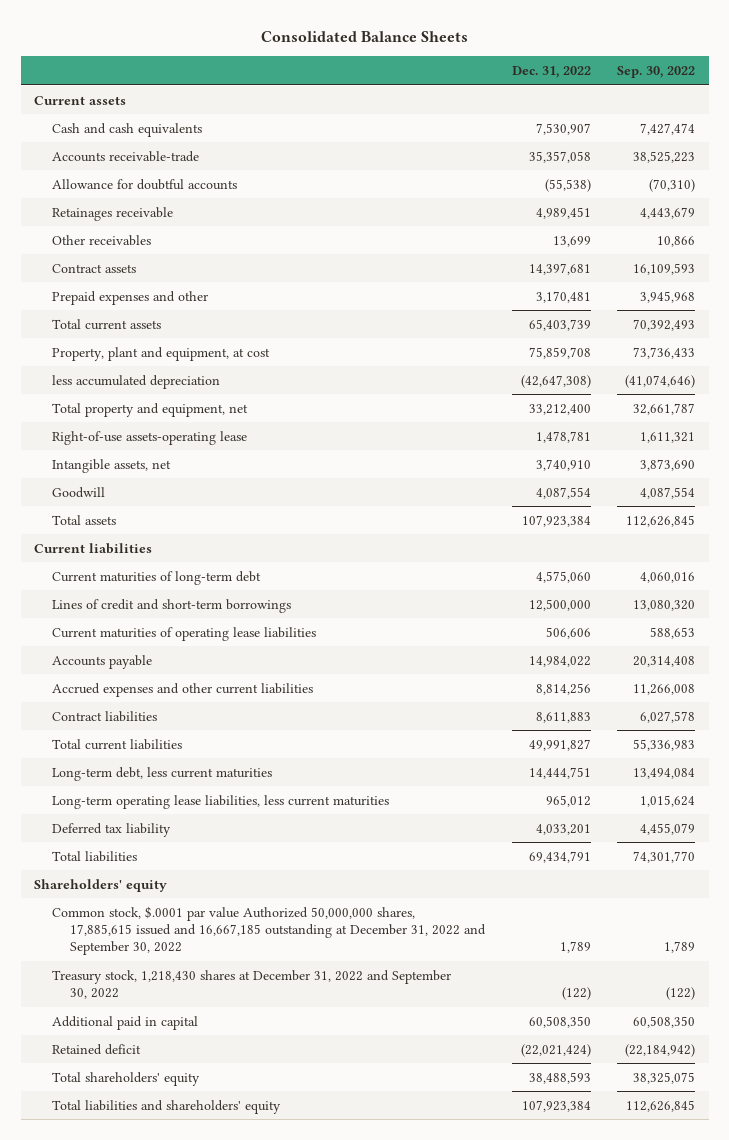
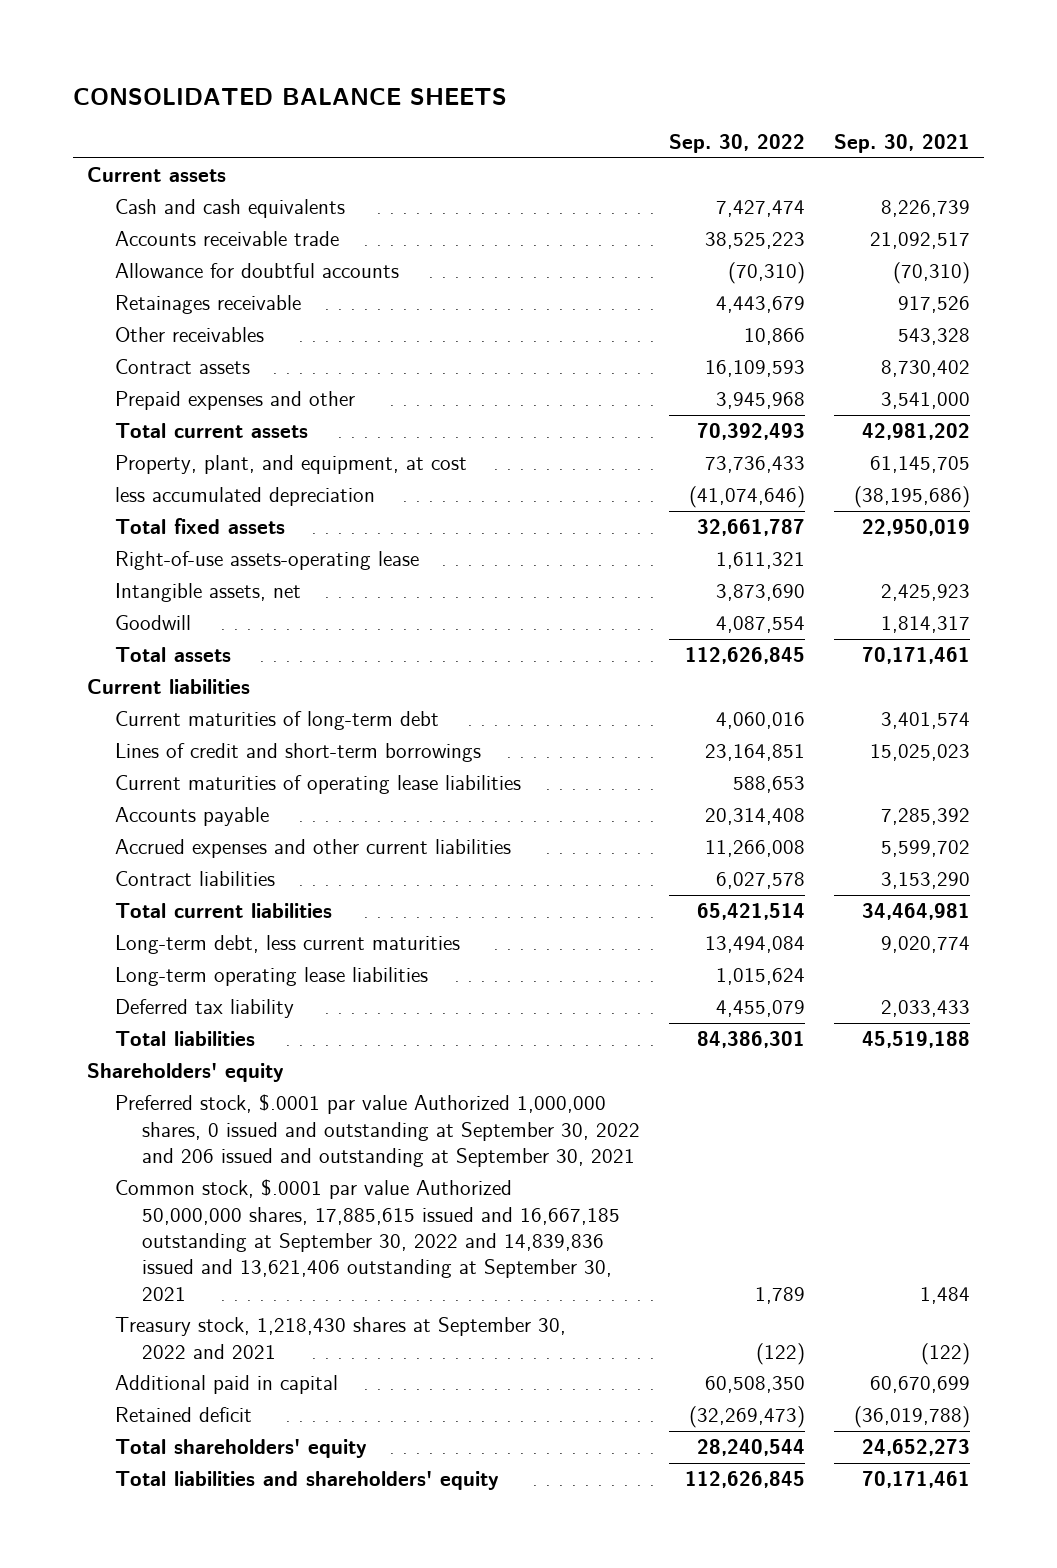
- Consolidated Balance Sheets
+ CONSOLIDATED BALANCE SHEETS
- | Dec. 31, 2022 | Sep. 30, 2022
+ | Sep. 30, 2022 | Sep. 30, 2021
- Accounts receivable-trade | 35,357,058 | 38,525,223
+ Accounts receivable trade | 38,525,223 | 21,092,517
- Property, plant and equipment, at cost | 75,859,708 | 73,736,433
+ Property, plant, and equipment, at cost | 73,736,433 | 61,145,705
- Total property and equipment, net | 33,212,400 | 32,661,787
+ Total fixed assets | 32,661,787 | 22,950,019
- Lines of credit and short-term borrowings | 12,500,000 | 13,080,320
+ Lines of credit and short-term borrowings | 23,164,851 | 15,025,023
- Total current liabilities | 49,991,827 | 55,336,983
+ Total current liabilities | 65,421,514 | 34,464,981
- Long-term operating lease liabilities, less current maturities | 965,012 | 1,015,624
+ Long-term operating lease liabilities | 1,015,624 |
- Total liabilities | 69,434,791 | 74,301,770
+ Total liabilities | 84,386,301 | 45,519,188
- Common stock, $.0001 par value Authorized 50,000,000 shares, 17,885,615 issued and 16,667,185 outstanding at December 31, 2022 and September 30, 2022 | 1,789 | 1,789
- Treasury stock, 1,218,430 shares at December 31, 2022 and September 30, 2022 | (122) | (122)
+ Preferred stock, $.0001 par value Authorized 1,000,000 shares, 0 issued and outstanding at September 30, 2022 and 206 issued and outstanding at September 30, 2021
+ Common stock, $.0001 par value Authorized 50,000,000 shares, 17,885,615 issued and 16,667,185 outstanding at September 30, 2022 and 14,839,836 issued and 13,621,406 outstanding at September 30, 2021 | 1,789 | 1,484
+ Treasury stock, 1,218,430 shares at September 30, 2022 and 2021 | (122) | (122)
- Retained deficit | (22,021,424) | (22,184,942)
- Total shareholders' equity | 38,488,593 | 38,325,075
+ Retained deficit | (32,269,473) | (36,019,788)
+ Total shareholders' equity | 28,240,544 | 24,652,273

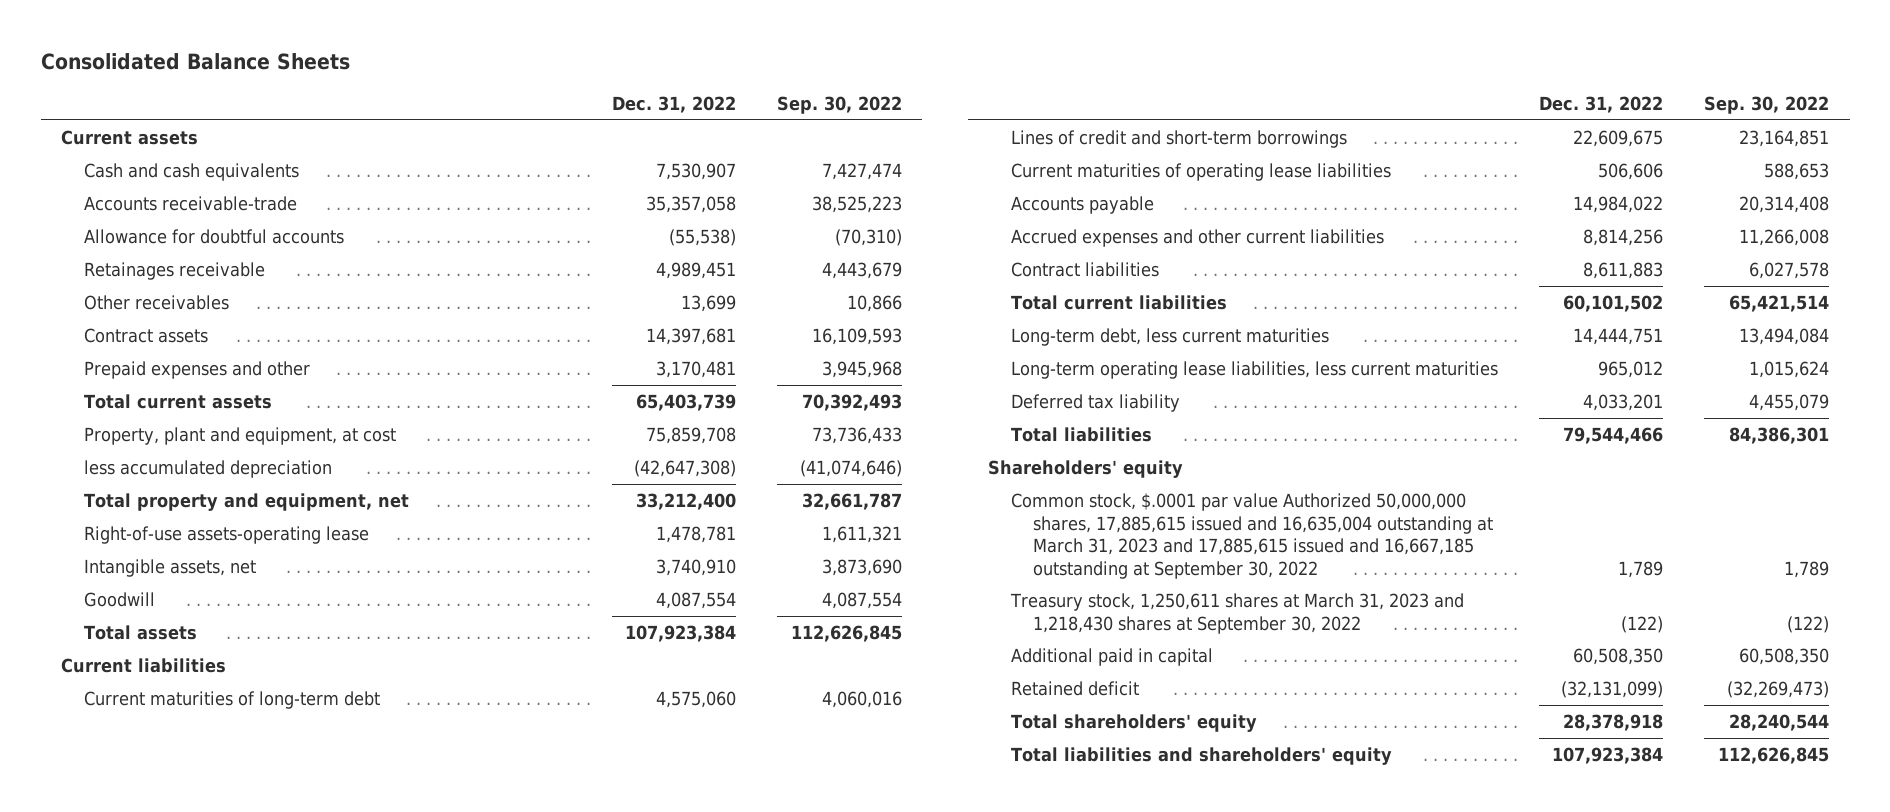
- CONSOLIDATED BALANCE SHEETS
+ Consolidated Balance Sheets
- | Sep. 30, 2022 | Sep. 30, 2021
+ | Dec. 31, 2022 | Sep. 30, 2022
- Accounts receivable trade | 38,525,223 | 21,092,517
+ Accounts receivable-trade | 35,357,058 | 38,525,223
- Property, plant, and equipment, at cost | 73,736,433 | 61,145,705
+ Property, plant and equipment, at cost | 75,859,708 | 73,736,433
- Total fixed assets | 32,661,787 | 22,950,019
+ Total property and equipment, net | 33,212,400 | 32,661,787
- Long-term operating lease liabilities | 1,015,624 |
+ Long-term operating lease liabilities, less current maturities | 965,012 | 1,015,624
- Preferred stock, $.0001 par value Authorized 1,000,000 shares, 0 issued and outstanding at September 30, 2022 and 206 issued and outstanding at September 30, 2021
- Common stock, $.0001 par value Authorized 50,000,000 shares, 17,885,615 issued and 16,667,185 outstanding at September 30, 2022 and 14,839,836 issued and 13,621,406 outstanding at September 30, 2021 | 1,789 | 1,484
- Treasury stock, 1,218,430 shares at September 30, 2022 and 2021 | (122) | (122)
+ Common stock, $.0001 par value Authorized 50,000,000 shares, 17,885,615 issued and 16,635,004 outstanding at March 31, 2023 and 17,885,615 issued and 16,667,185 outstanding at September 30, 2022 | 1,789 | 1,789
+ Treasury stock, 1,250,611 shares at March 31, 2023 and 1,218,430 shares at September 30, 2022 | (122) | (122)

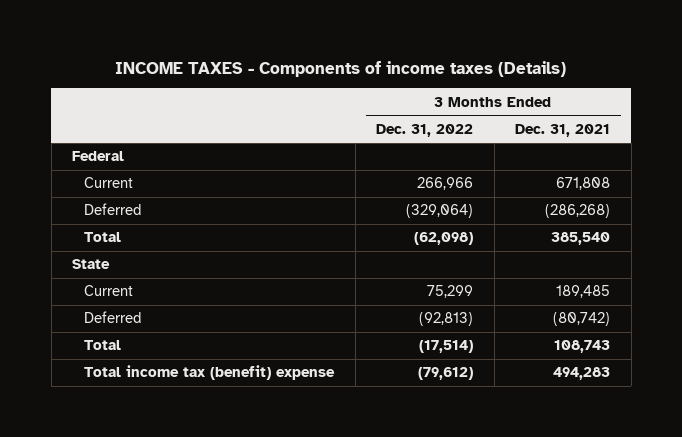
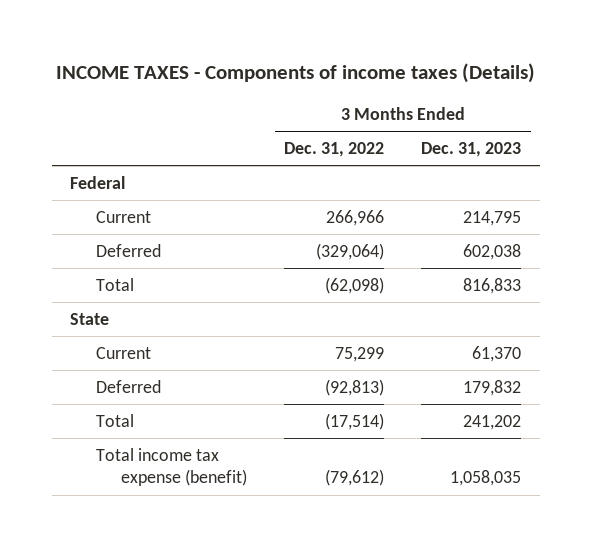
- | 3 Months Ended Dec. 31, 2022 | 3 Months Ended Dec. 31, 2021
+ | 3 Months Ended Dec. 31, 2022 | 3 Months Ended Dec. 31, 2023
- Total income tax (benefit) expense | (79,612) | 494,283
+ Total income tax expense (benefit) | (79,612) | 1,058,035

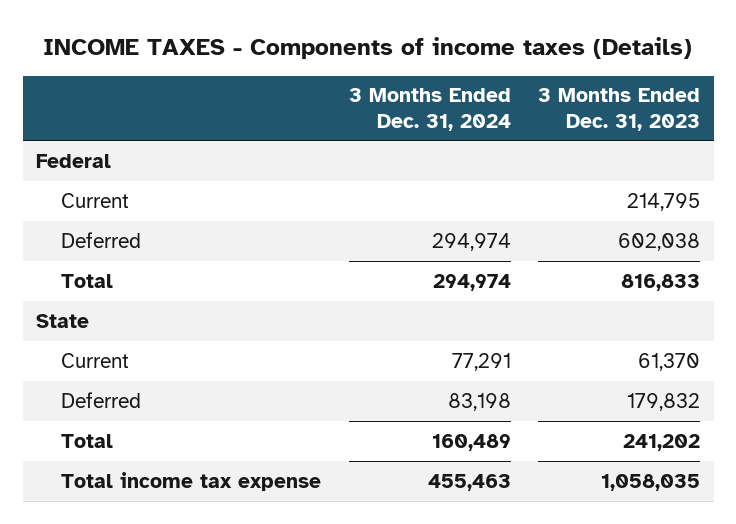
- | 3 Months Ended Dec. 31, 2022 | 3 Months Ended Dec. 31, 2023
+ | 3 Months Ended Dec. 31, 2024 | 3 Months Ended Dec. 31, 2023
- Total income tax expense (benefit) | (79,612) | 1,058,035
+ Total income tax expense | 455,463 | 1,058,035

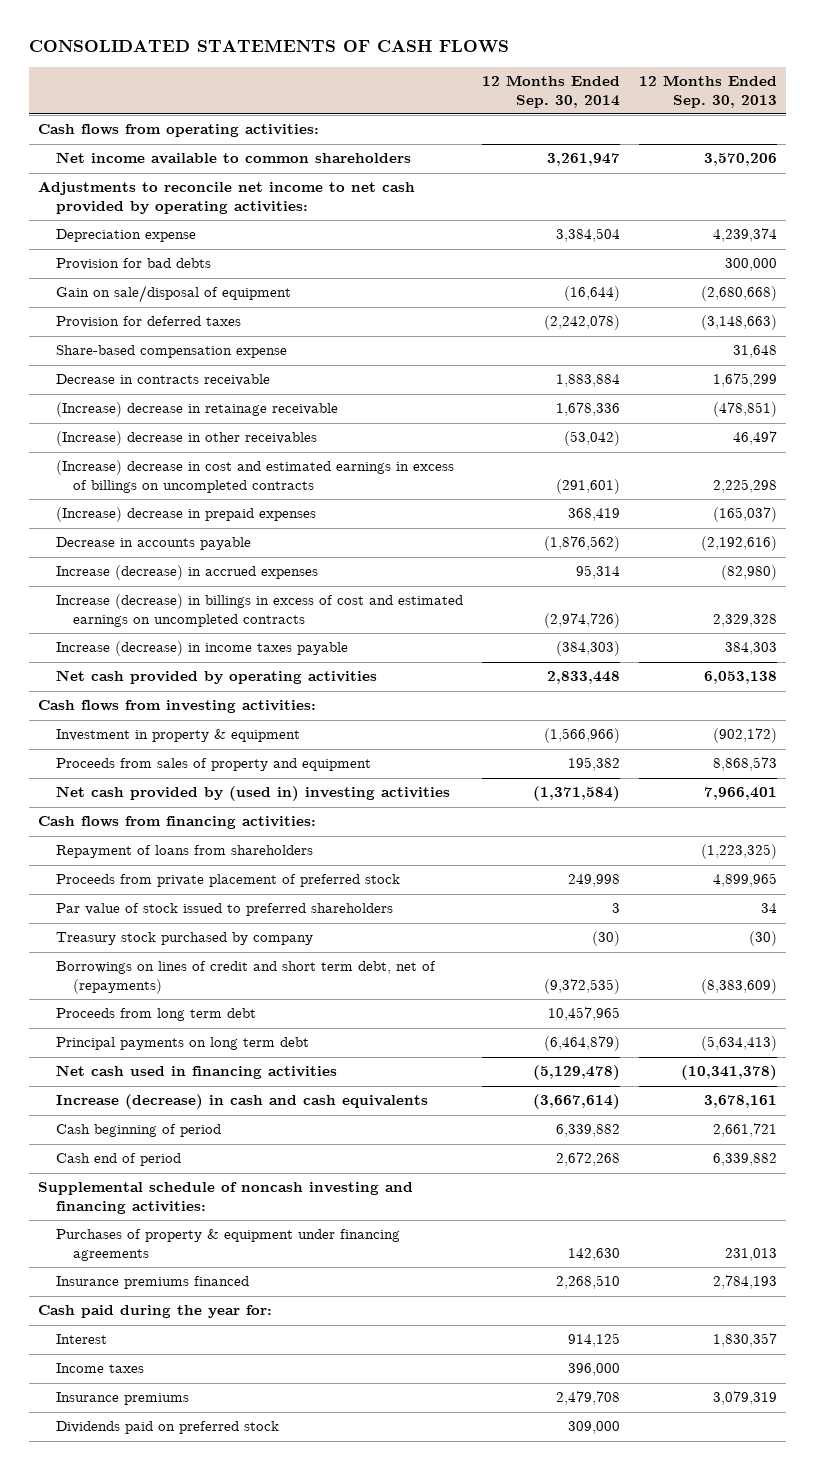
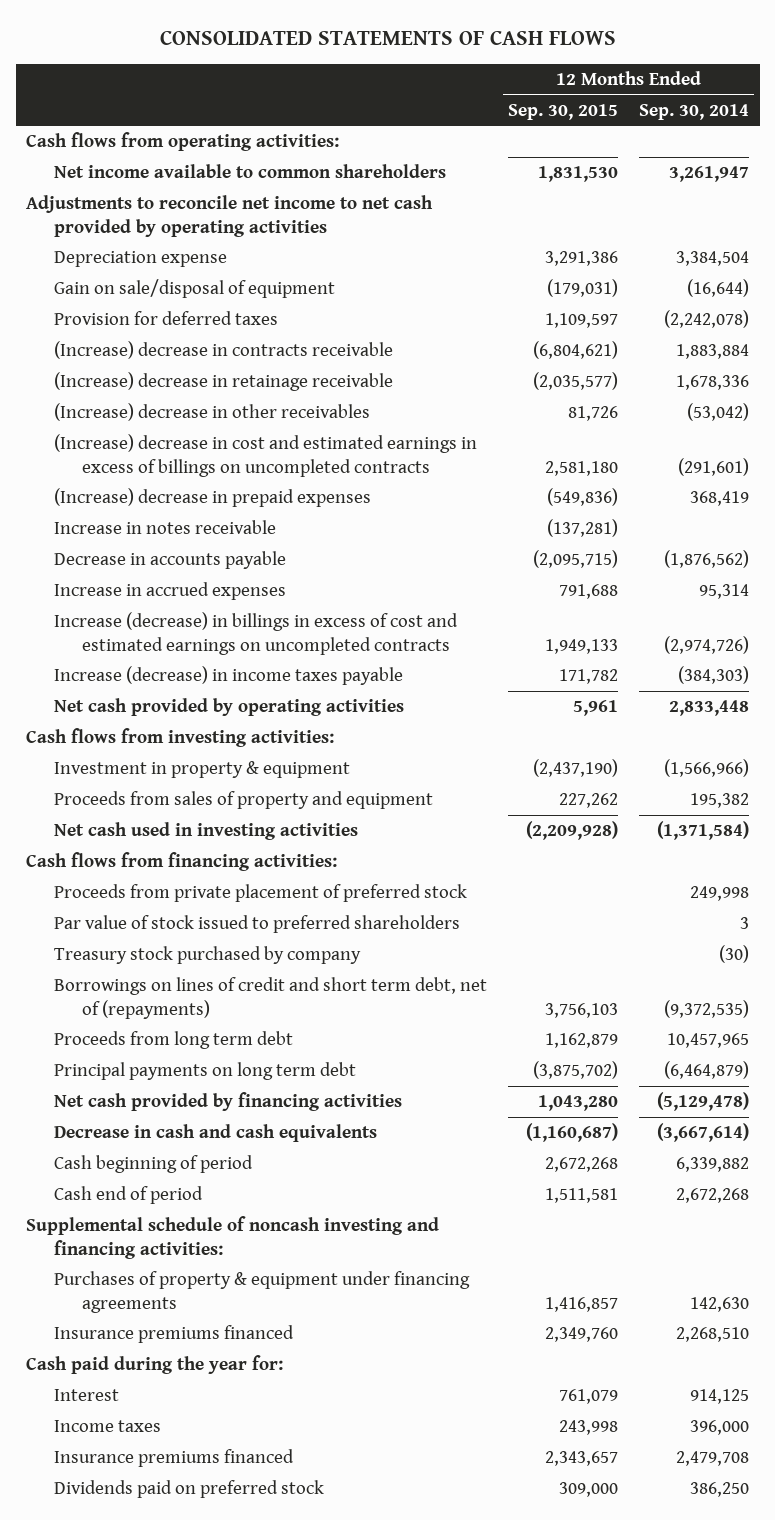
- | 12 Months Ended Sep. 30, 2014 | 12 Months Ended Sep. 30, 2013
+ | 12 Months Ended Sep. 30, 2015 | 12 Months Ended Sep. 30, 2014
- Adjustments to reconcile net income to net cash provided by operating activities:
+ Adjustments to reconcile net income to net cash provided by operating activities
- Provision for bad debts | | 300,000
- Share-based compensation expense | | 31,648
- Decrease in contracts receivable | 1,883,884 | 1,675,299
+ (Increase) decrease in contracts receivable | (6,804,621) | 1,883,884
+ Increase in notes receivable | (137,281) |
- Increase (decrease) in accrued expenses | 95,314 | (82,980)
+ Increase in accrued expenses | 791,688 | 95,314
- Net cash provided by (used in) investing activities | (1,371,584) | 7,966,401
+ Net cash used in investing activities | (2,209,928) | (1,371,584)
- Repayment of loans from shareholders | | (1,223,325)
- Net cash used in financing activities | (5,129,478) | (10,341,378)
- Increase (decrease) in cash and cash equivalents | (3,667,614) | 3,678,161
+ Net cash provided by financing activities | 1,043,280 | (5,129,478)
+ Decrease in cash and cash equivalents | (1,160,687) | (3,667,614)
- Insurance premiums | 2,479,708 | 3,079,319
- Dividends paid on preferred stock | 309,000 |
+ Insurance premiums financed | 2,343,657 | 2,479,708
+ Dividends paid on preferred stock | 309,000 | 386,250

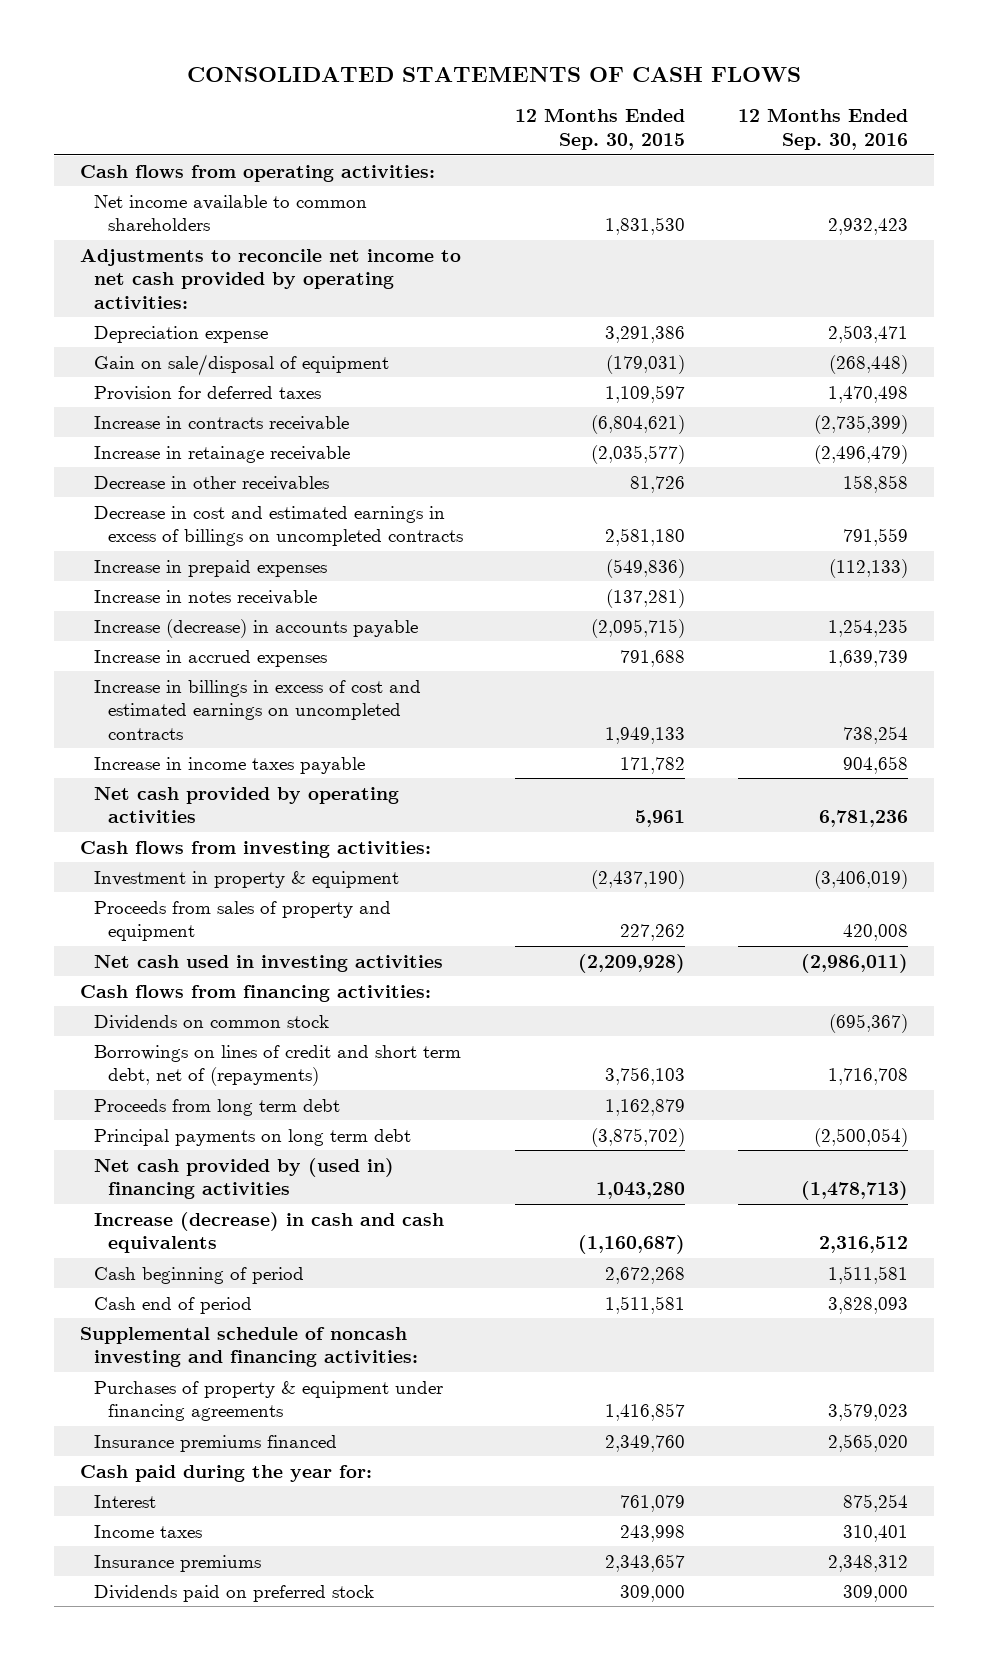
- | 12 Months Ended Sep. 30, 2015 | 12 Months Ended Sep. 30, 2014
+ | 12 Months Ended Sep. 30, 2015 | 12 Months Ended Sep. 30, 2016
- Adjustments to reconcile net income to net cash provided by operating activities
+ Adjustments to reconcile net income to net cash provided by operating activities:
- (Increase) decrease in contracts receivable | (6,804,621) | 1,883,884
- (Increase) decrease in retainage receivable | (2,035,577) | 1,678,336
- (Increase) decrease in other receivables | 81,726 | (53,042)
- (Increase) decrease in cost and estimated earnings in excess of billings on uncompleted contracts | 2,581,180 | (291,601)
- (Increase) decrease in prepaid expenses | (549,836) | 368,419
+ Increase in contracts receivable | (6,804,621) | (2,735,399)
+ Increase in retainage receivable | (2,035,577) | (2,496,479)
+ Decrease in other receivables | 81,726 | 158,858
+ Decrease in cost and estimated earnings in excess of billings on uncompleted contracts | 2,581,180 | 791,559
+ Increase in prepaid expenses | (549,836) | (112,133)
- Decrease in accounts payable | (2,095,715) | (1,876,562)
+ Increase (decrease) in accounts payable | (2,095,715) | 1,254,235
- Increase (decrease) in billings in excess of cost and estimated earnings on uncompleted contracts | 1,949,133 | (2,974,726)
- Increase (decrease) in income taxes payable | 171,782 | (384,303)
+ Increase in billings in excess of cost and estimated earnings on uncompleted contracts | 1,949,133 | 738,254
+ Increase in income taxes payable | 171,782 | 904,658
- Proceeds from private placement of preferred stock | | 249,998
- Par value of stock issued to preferred shareholders | | 3
- Treasury stock purchased by company | | (30)
+ Dividends on common stock | | (695,367)
- Net cash provided by financing activities | 1,043,280 | (5,129,478)
- Decrease in cash and cash equivalents | (1,160,687) | (3,667,614)
+ Net cash provided by (used in) financing activities | 1,043,280 | (1,478,713)
+ Increase (decrease) in cash and cash equivalents | (1,160,687) | 2,316,512
- Insurance premiums financed | 2,343,657 | 2,479,708
+ Insurance premiums | 2,343,657 | 2,348,312

